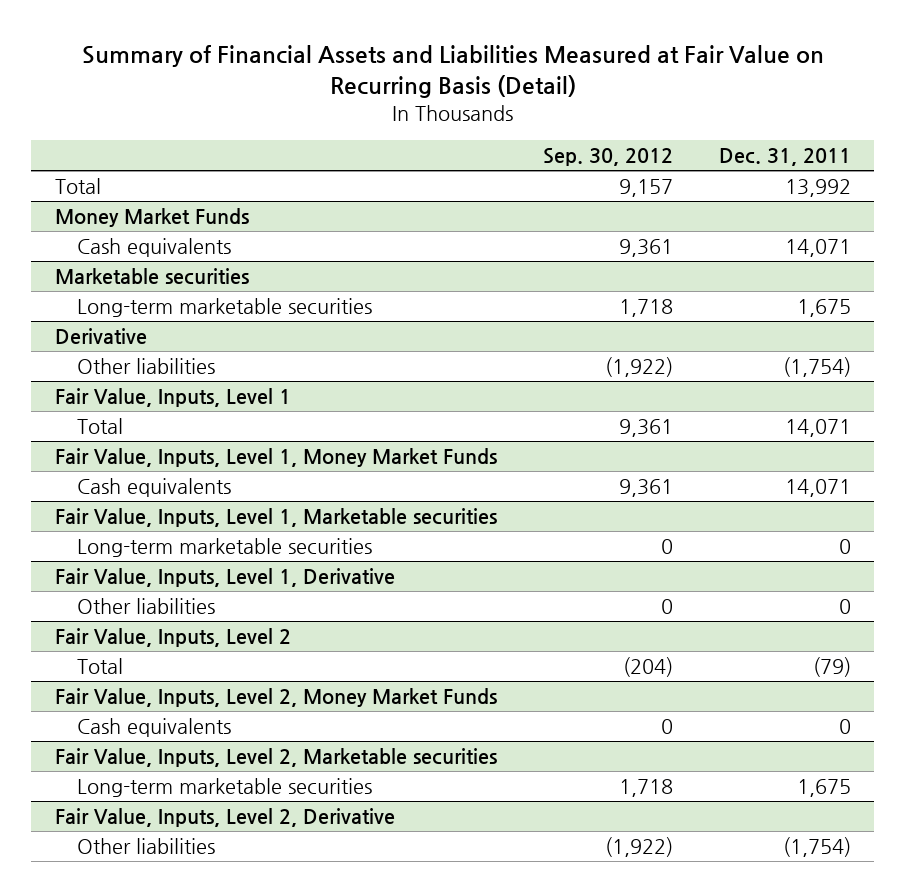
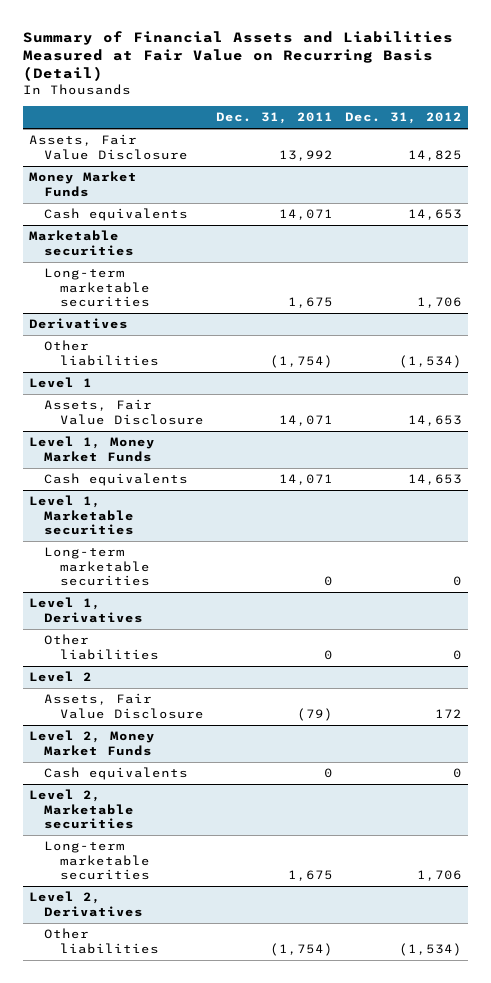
- | Sep. 30, 2012 | Dec. 31, 2011
+ | Dec. 31, 2011 | Dec. 31, 2012
- Total | 9,157 | 13,992
+ Assets, Fair Value Disclosure | 13,992 | 14,825
- Derivative
+ Derivatives
- Fair Value, Inputs, Level 1
- Total | 9,361 | 14,071
- Fair Value, Inputs, Level 1, Money Market Funds
+ Level 1
+ Assets, Fair Value Disclosure | 14,071 | 14,653
+ Level 1, Money Market Funds
- Fair Value, Inputs, Level 1, Marketable securities
+ Level 1, Marketable securities
- Fair Value, Inputs, Level 1, Derivative
+ Level 1, Derivatives
- Fair Value, Inputs, Level 2
- Total | (204) | (79)
- Fair Value, Inputs, Level 2, Money Market Funds
+ Level 2
+ Assets, Fair Value Disclosure | (79) | 172
+ Level 2, Money Market Funds
- Fair Value, Inputs, Level 2, Marketable securities
+ Level 2, Marketable securities
- Fair Value, Inputs, Level 2, Derivative
+ Level 2, Derivatives

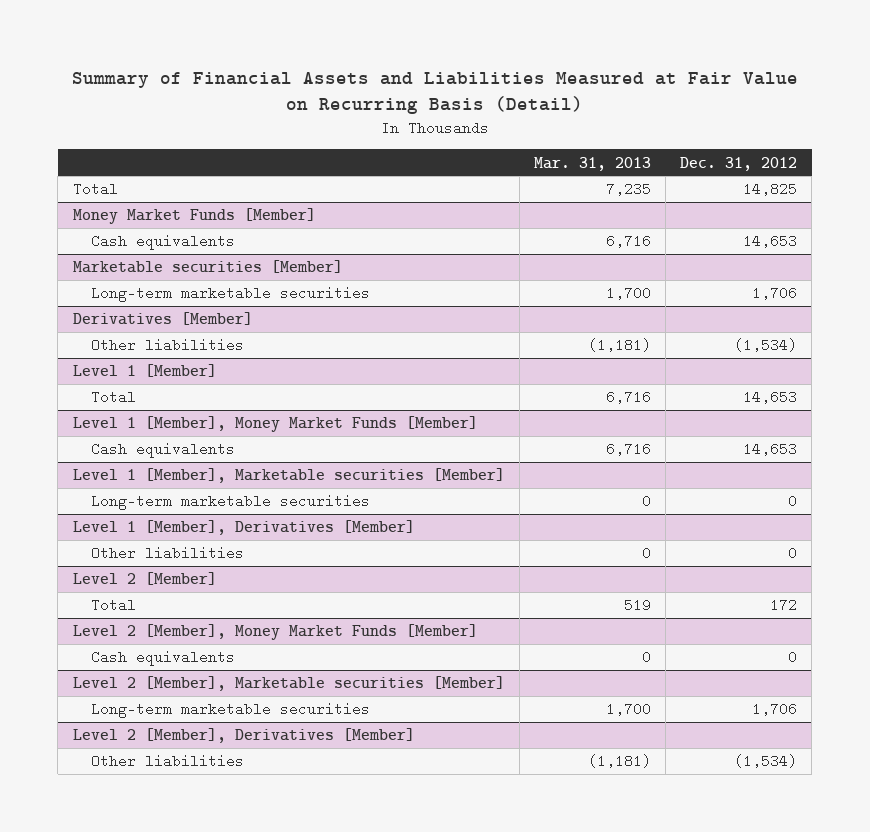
- | Dec. 31, 2011 | Dec. 31, 2012
+ | Mar. 31, 2013 | Dec. 31, 2012
- Assets, Fair Value Disclosure | 13,992 | 14,825
- Money Market Funds
+ Total | 7,235 | 14,825
+ Money Market Funds [Member]
- Marketable securities
+ Marketable securities [Member]
- Derivatives
+ Derivatives [Member]
- Level 1
- Assets, Fair Value Disclosure | 14,071 | 14,653
- Level 1, Money Market Funds
+ Level 1 [Member]
+ Total | 6,716 | 14,653
+ Level 1 [Member], Money Market Funds [Member]
- Level 1, Marketable securities
+ Level 1 [Member], Marketable securities [Member]
- Level 1, Derivatives
+ Level 1 [Member], Derivatives [Member]
- Level 2
- Assets, Fair Value Disclosure | (79) | 172
- Level 2, Money Market Funds
+ Level 2 [Member]
+ Total | 519 | 172
+ Level 2 [Member], Money Market Funds [Member]
- Level 2, Marketable securities
+ Level 2 [Member], Marketable securities [Member]
- Level 2, Derivatives
+ Level 2 [Member], Derivatives [Member]

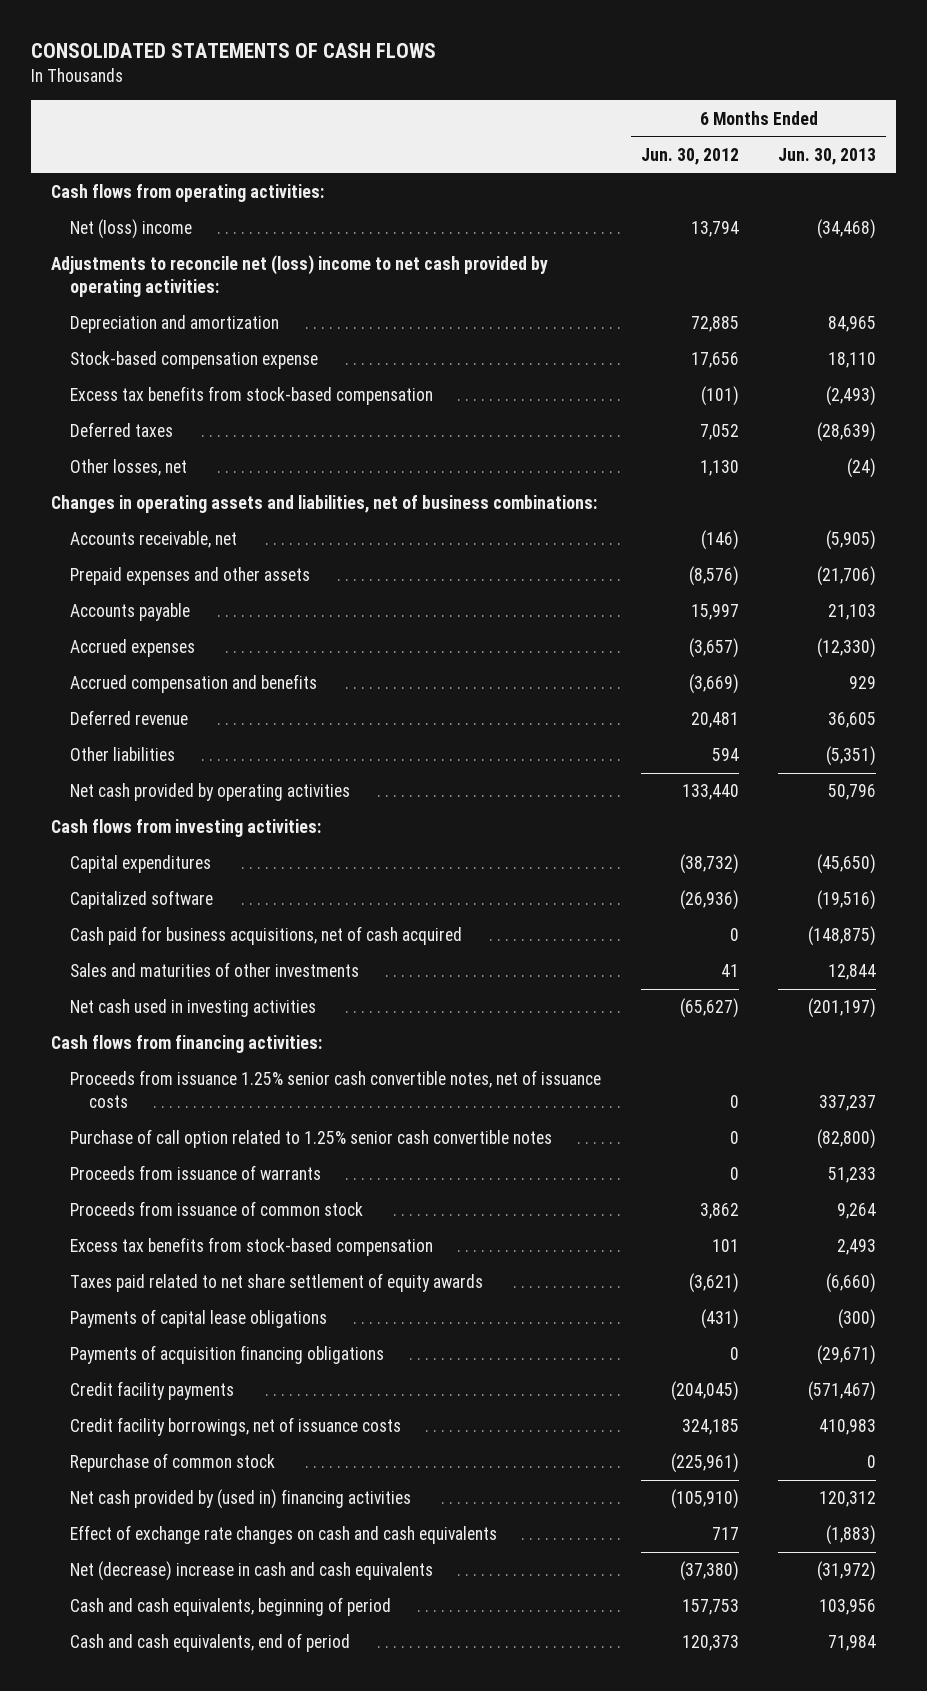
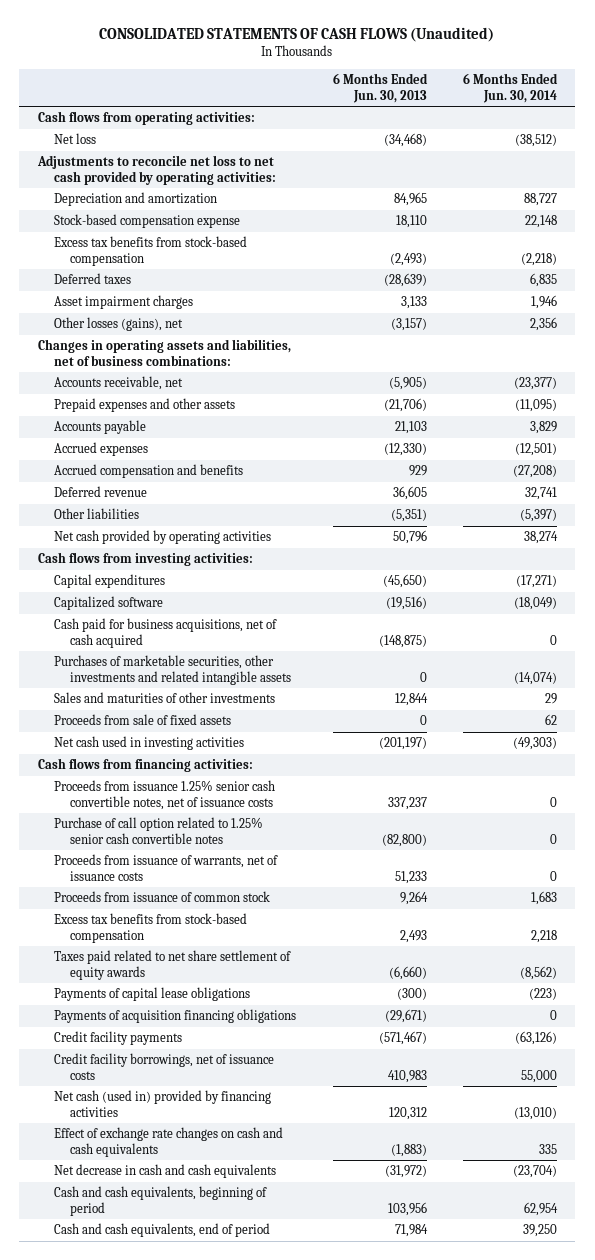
- CONSOLIDATED STATEMENTS OF CASH FLOWS
+ CONSOLIDATED STATEMENTS OF CASH FLOWS (Unaudited)
- | 6 Months Ended Jun. 30, 2012 | 6 Months Ended Jun. 30, 2013
+ | 6 Months Ended Jun. 30, 2013 | 6 Months Ended Jun. 30, 2014
- Net (loss) income | 13,794 | (34,468)
- Adjustments to reconcile net (loss) income to net cash provided by operating activities:
+ Net loss | (34,468) | (38,512)
+ Adjustments to reconcile net loss to net cash provided by operating activities:
- Other losses, net | 1,130 | (24)
+ Asset impairment charges | 3,133 | 1,946
+ Other losses (gains), net | (3,157) | 2,356
+ Purchases of marketable securities, other investments and related intangible assets | 0 | (14,074)
+ Proceeds from sale of fixed assets | 0 | 62
- Proceeds from issuance of warrants | 0 | 51,233
+ Proceeds from issuance of warrants, net of issuance costs | 51,233 | 0
- Repurchase of common stock | (225,961) | 0
- Net cash provided by (used in) financing activities | (105,910) | 120,312
+ Net cash (used in) provided by financing activities | 120,312 | (13,010)
- Net (decrease) increase in cash and cash equivalents | (37,380) | (31,972)
+ Net decrease in cash and cash equivalents | (31,972) | (23,704)

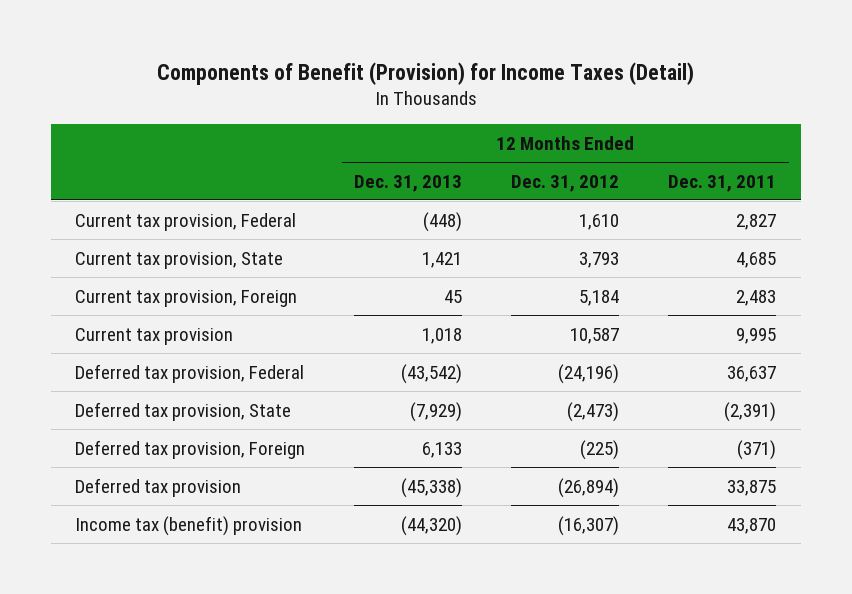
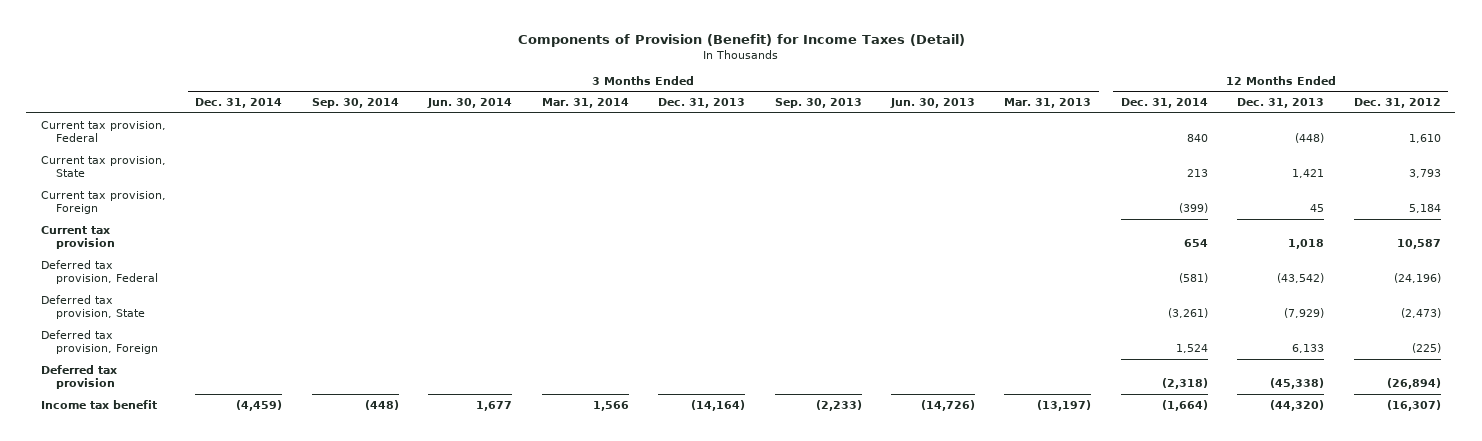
- Components of Benefit (Provision) for Income Taxes (Detail)
+ Components of Provision (Benefit) for Income Taxes (Detail)
- | 12 Months Ended Dec. 31, 2013 | 12 Months Ended Dec. 31, 2012 | 12 Months Ended Dec. 31, 2011
+ | 3 Months Ended Dec. 31, 2014 | 3 Months Ended Sep. 30, 2014 | 3 Months Ended Jun. 30, 2014 | 3 Months Ended Mar. 31, 2014 | 3 Months Ended Dec. 31, 2013 | 3 Months Ended Sep. 30, 2013 | 3 Months Ended Jun. 30, 2013 | 3 Months Ended Mar. 31, 2013 | 12 Months Ended Dec. 31, 2014 | 12 Months Ended Dec. 31, 2013 | 12 Months Ended Dec. 31, 2012
- Income tax (benefit) provision | (44,320) | (16,307) | 43,870
+ Income tax benefit | (4,459) | (448) | 1,677 | 1,566 | (14,164) | (2,233) | (14,726) | (13,197) | (1,664) | (44,320) | (16,307)

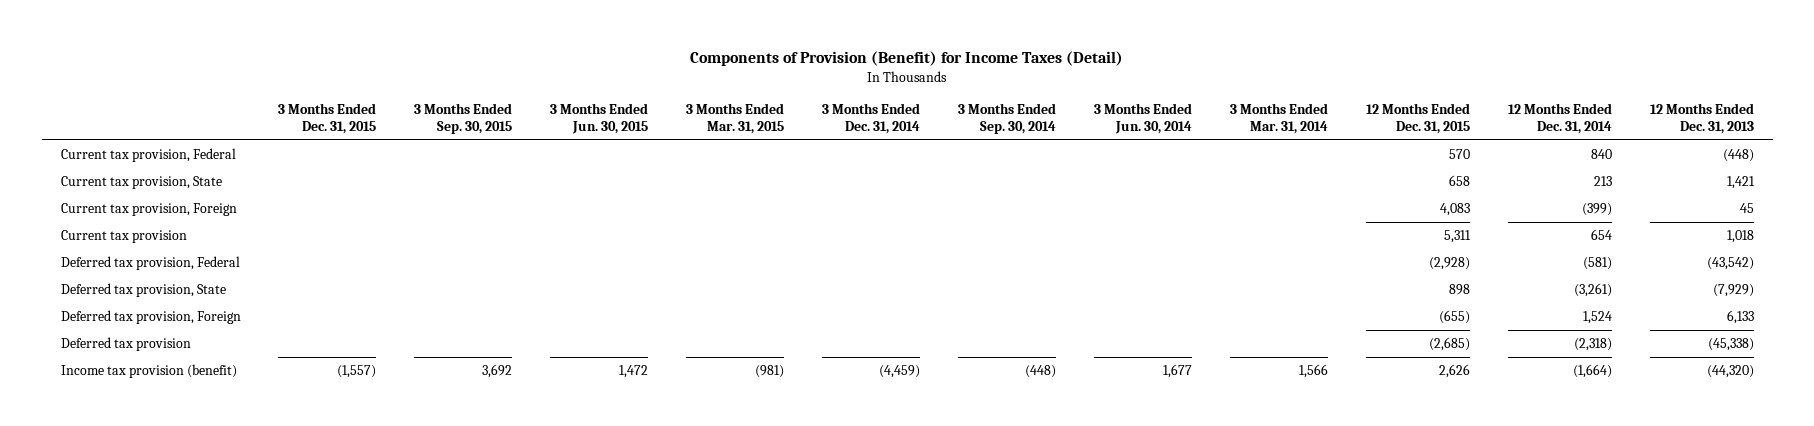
- | 3 Months Ended Dec. 31, 2014 | 3 Months Ended Sep. 30, 2014 | 3 Months Ended Jun. 30, 2014 | 3 Months Ended Mar. 31, 2014 | 3 Months Ended Dec. 31, 2013 | 3 Months Ended Sep. 30, 2013 | 3 Months Ended Jun. 30, 2013 | 3 Months Ended Mar. 31, 2013 | 12 Months Ended Dec. 31, 2014 | 12 Months Ended Dec. 31, 2013 | 12 Months Ended Dec. 31, 2012
+ | 3 Months Ended Dec. 31, 2015 | 3 Months Ended Sep. 30, 2015 | 3 Months Ended Jun. 30, 2015 | 3 Months Ended Mar. 31, 2015 | 3 Months Ended Dec. 31, 2014 | 3 Months Ended Sep. 30, 2014 | 3 Months Ended Jun. 30, 2014 | 3 Months Ended Mar. 31, 2014 | 12 Months Ended Dec. 31, 2015 | 12 Months Ended Dec. 31, 2014 | 12 Months Ended Dec. 31, 2013
- Income tax benefit | (4,459) | (448) | 1,677 | 1,566 | (14,164) | (2,233) | (14,726) | (13,197) | (1,664) | (44,320) | (16,307)
+ Income tax provision (benefit) | (1,557) | 3,692 | 1,472 | (981) | (4,459) | (448) | 1,677 | 1,566 | 2,626 | (1,664) | (44,320)

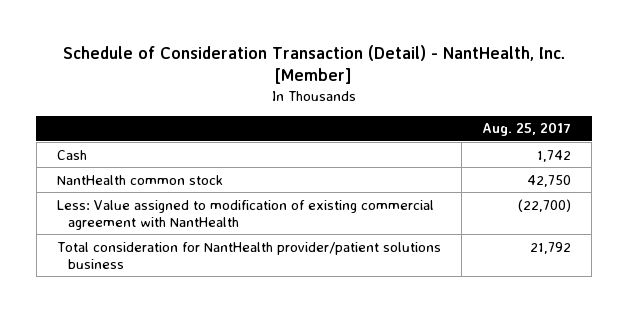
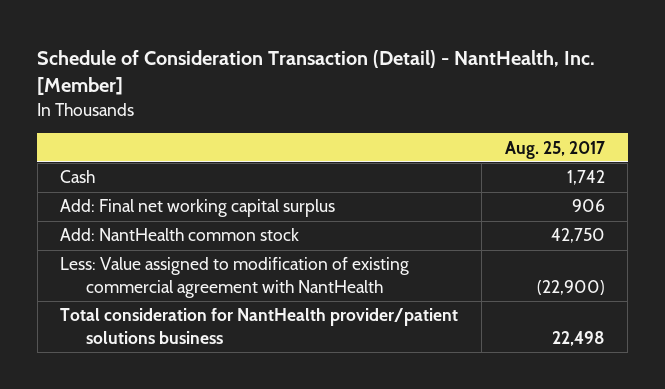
- NantHealth common stock | 42,750
- Less: Value assigned to modification of existing commercial agreement with NantHealth | (22,700)
- Total consideration for NantHealth provider/patient solutions business | 21,792
+ Add: Final net working capital surplus | 906
+ Add: NantHealth common stock | 42,750
+ Less: Value assigned to modification of existing commercial agreement with NantHealth | (22,900)
+ Total consideration for NantHealth provider/patient solutions business | 22,498

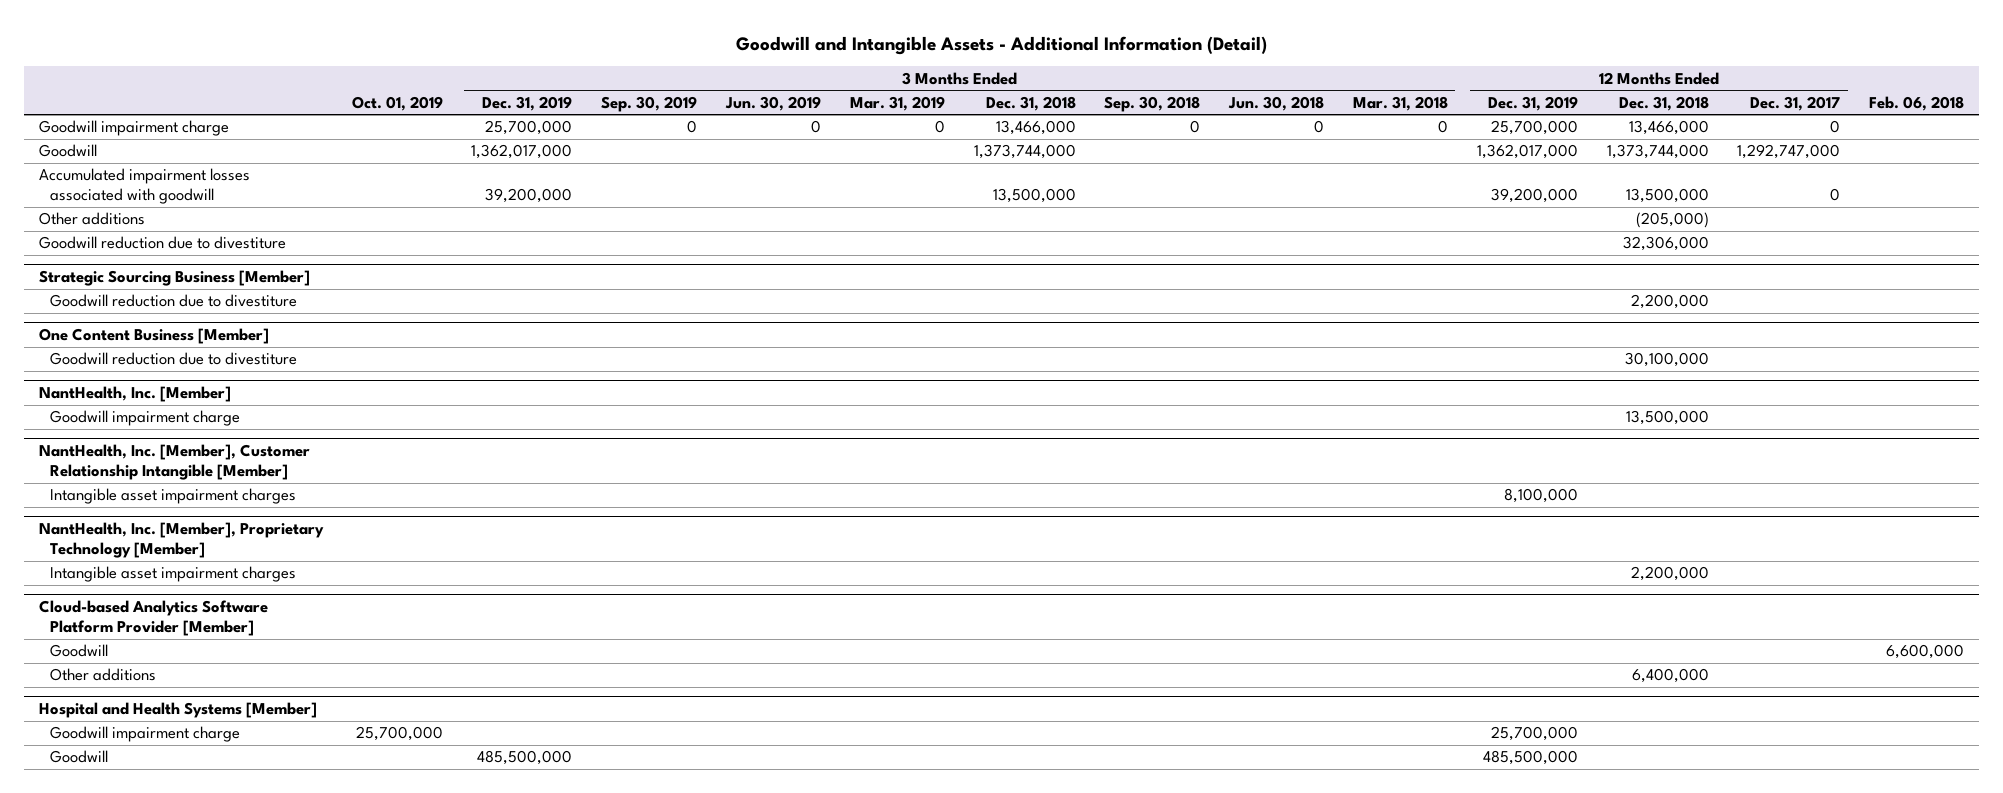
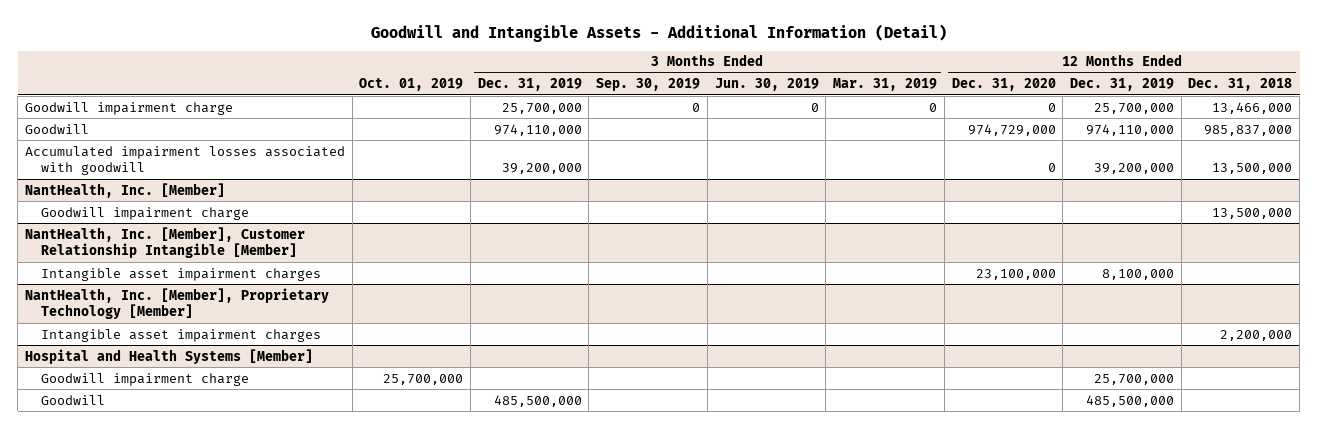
- | Oct. 01, 2019 | 3 Months Ended Dec. 31, 2019 | 3 Months Ended Sep. 30, 2019 | 3 Months Ended Jun. 30, 2019 | 3 Months Ended Mar. 31, 2019 | 3 Months Ended Dec. 31, 2018 | 3 Months Ended Sep. 30, 2018 | 3 Months Ended Jun. 30, 2018 | 3 Months Ended Mar. 31, 2018 | 12 Months Ended Dec. 31, 2019 | 12 Months Ended Dec. 31, 2018 | 12 Months Ended Dec. 31, 2017 | Feb. 06, 2018
+ | Oct. 01, 2019 | 3 Months Ended Dec. 31, 2019 | 3 Months Ended Sep. 30, 2019 | 3 Months Ended Jun. 30, 2019 | 3 Months Ended Mar. 31, 2019 | 12 Months Ended Dec. 31, 2020 | 12 Months Ended Dec. 31, 2019 | 12 Months Ended Dec. 31, 2018
- Goodwill | | 1,362,017,000 | | | | 1,373,744,000 | | | | 1,362,017,000 | 1,373,744,000 | 1,292,747,000 |
+ Goodwill | | 974,110,000 | | | | 974,729,000 | 974,110,000 | 985,837,000
- Other additions | | | | | | | | | | | (205,000) | |
- Goodwill reduction due to divestiture | | | | | | | | | | | 32,306,000 | |
- Strategic Sourcing Business [Member]
- Goodwill reduction due to divestiture | | | | | | | | | | | 2,200,000 | |
- One Content Business [Member]
- Goodwill reduction due to divestiture | | | | | | | | | | | 30,100,000 | |
- Cloud-based Analytics Software Platform Provider [Member]
- Goodwill | | | | | | | | | | | | | 6,600,000
- Other additions | | | | | | | | | | | 6,400,000 | |

